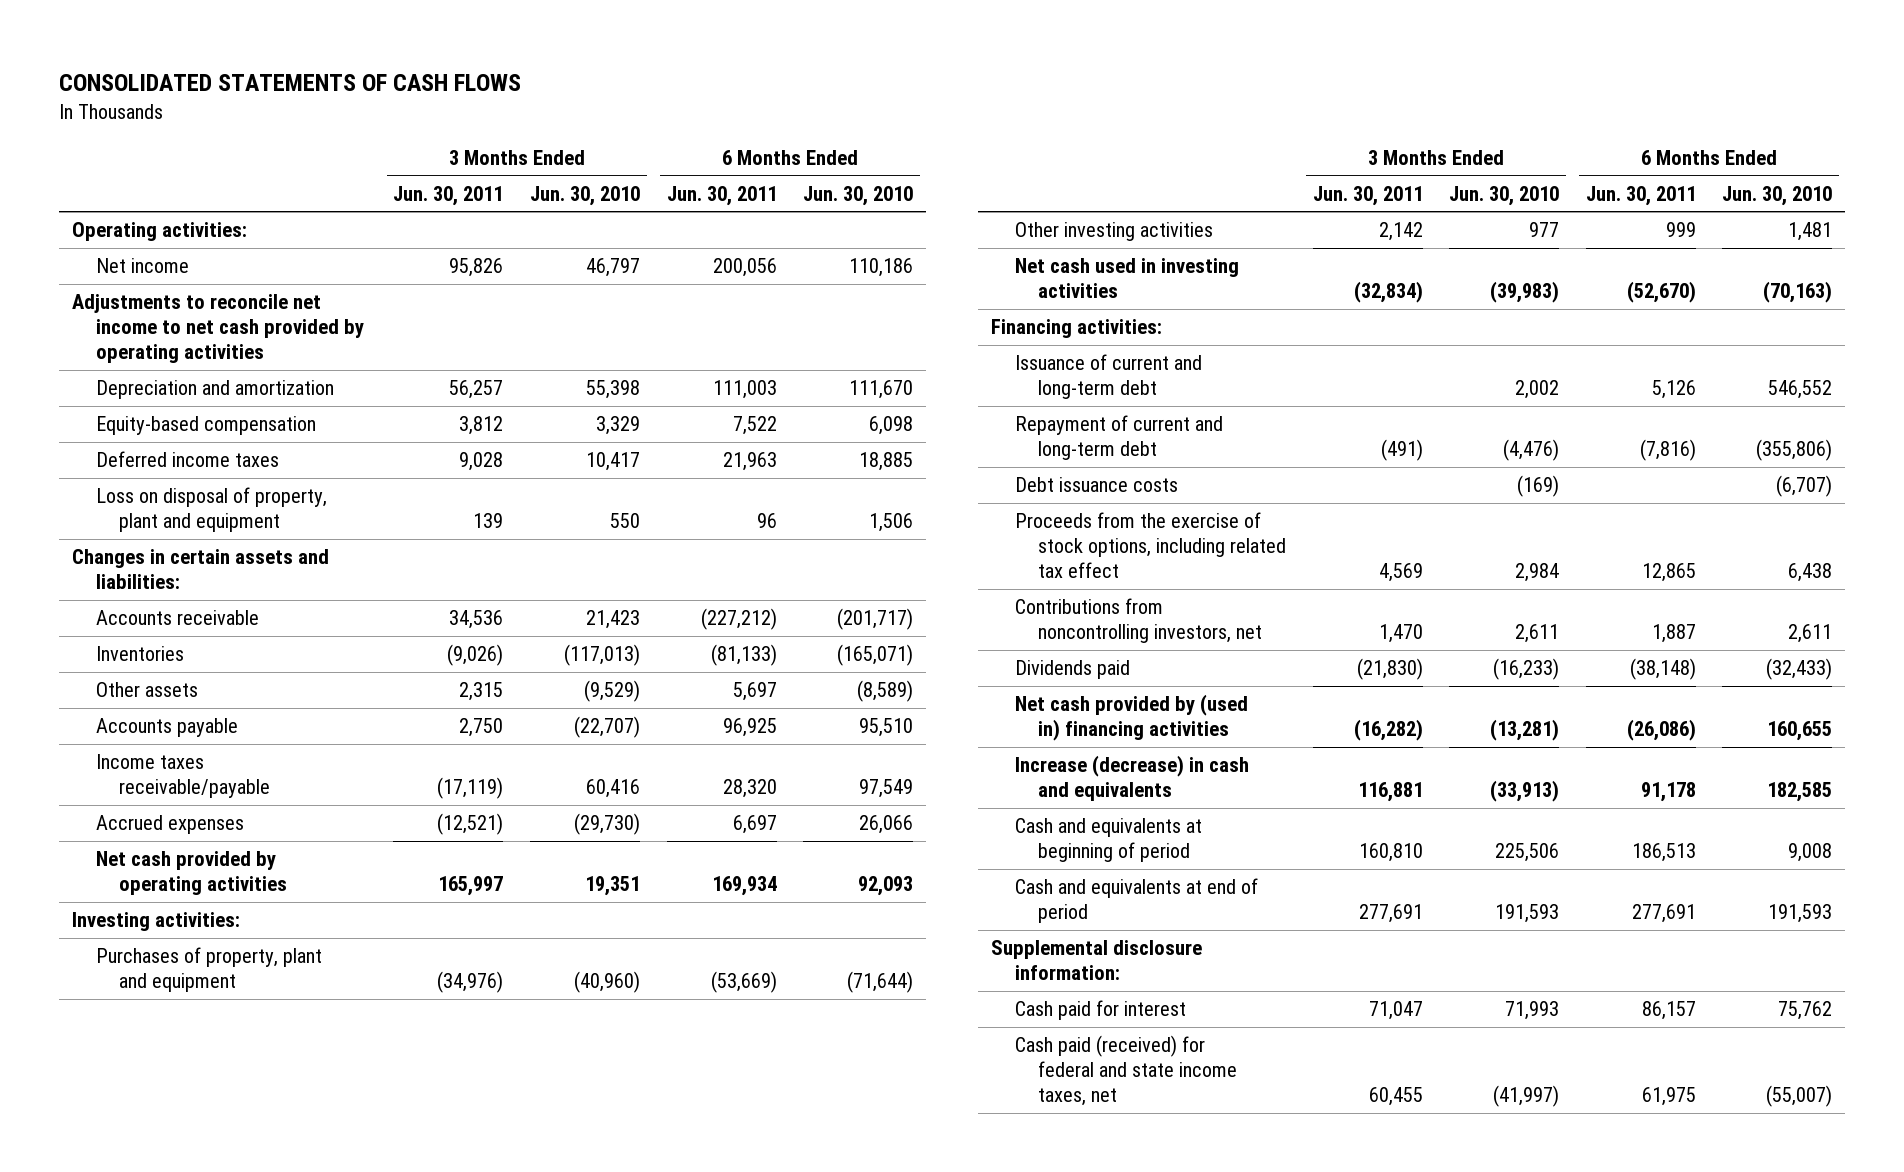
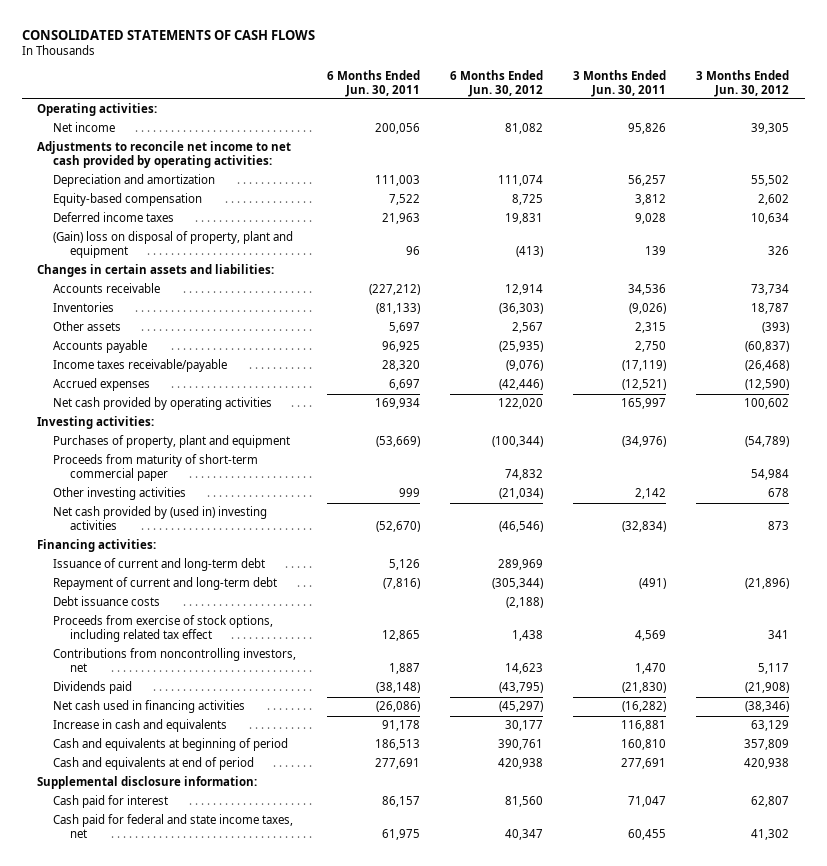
- | 3 Months Ended Jun. 30, 2011 | 3 Months Ended Jun. 30, 2010 | 6 Months Ended Jun. 30, 2011 | 6 Months Ended Jun. 30, 2010
+ | 6 Months Ended Jun. 30, 2011 | 6 Months Ended Jun. 30, 2012 | 3 Months Ended Jun. 30, 2011 | 3 Months Ended Jun. 30, 2012
- Adjustments to reconcile net income to net cash provided by operating activities
+ Adjustments to reconcile net income to net cash provided by operating activities:
- Loss on disposal of property, plant and equipment | 139 | 550 | 96 | 1,506
+ (Gain) loss on disposal of property, plant and equipment | 96 | (413) | 139 | 326
+ Proceeds from maturity of short-term commercial paper | | 74,832 | | 54,984
- Net cash used in investing activities | (32,834) | (39,983) | (52,670) | (70,163)
+ Net cash provided by (used in) investing activities | (52,670) | (46,546) | (32,834) | 873
- Proceeds from the exercise of stock options, including related tax effect | 4,569 | 2,984 | 12,865 | 6,438
+ Proceeds from exercise of stock options, including related tax effect | 12,865 | 1,438 | 4,569 | 341
- Net cash provided by (used in) financing activities | (16,282) | (13,281) | (26,086) | 160,655
- Increase (decrease) in cash and equivalents | 116,881 | (33,913) | 91,178 | 182,585
+ Net cash used in financing activities | (26,086) | (45,297) | (16,282) | (38,346)
+ Increase in cash and equivalents | 91,178 | 30,177 | 116,881 | 63,129
- Cash paid (received) for federal and state income taxes, net | 60,455 | (41,997) | 61,975 | (55,007)
+ Cash paid for federal and state income taxes, net | 61,975 | 40,347 | 60,455 | 41,302

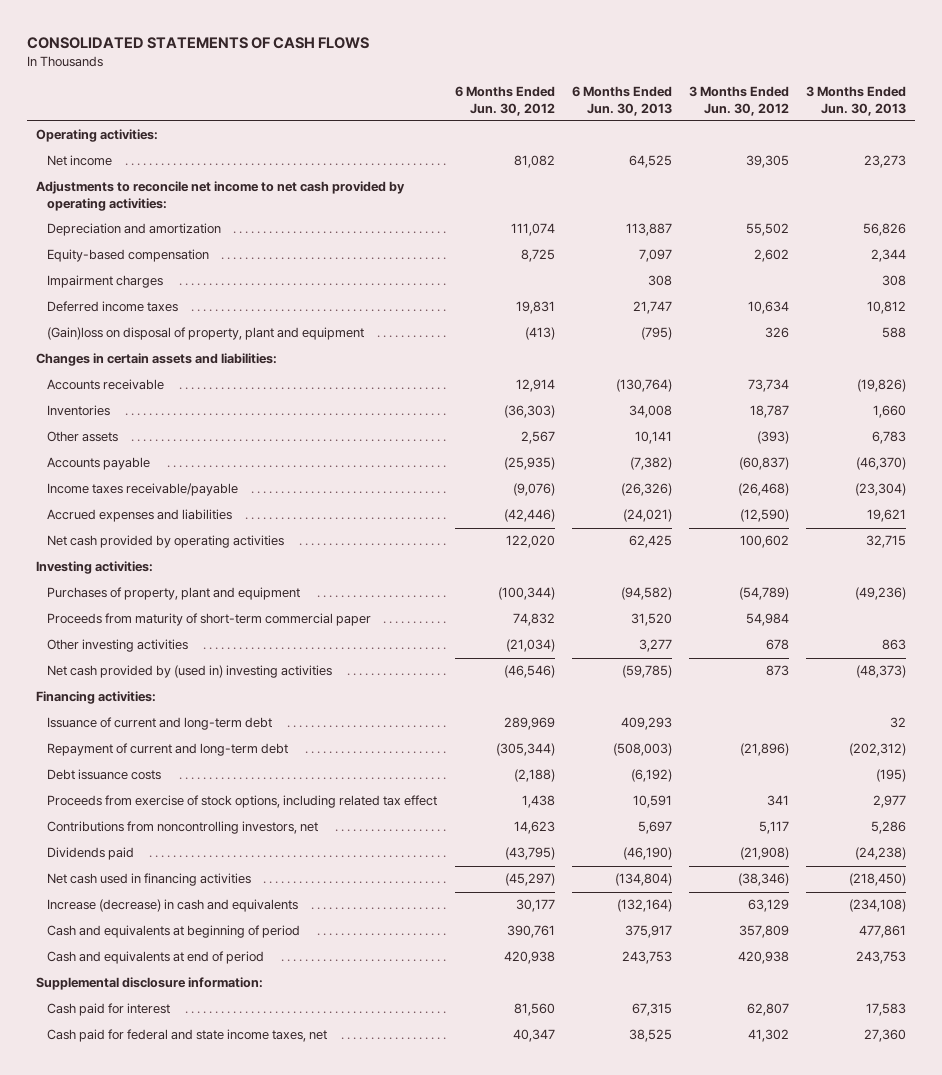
- | 6 Months Ended Jun. 30, 2011 | 6 Months Ended Jun. 30, 2012 | 3 Months Ended Jun. 30, 2011 | 3 Months Ended Jun. 30, 2012
+ | 6 Months Ended Jun. 30, 2012 | 6 Months Ended Jun. 30, 2013 | 3 Months Ended Jun. 30, 2012 | 3 Months Ended Jun. 30, 2013
+ Impairment charges | | 308 | | 308
- (Gain) loss on disposal of property, plant and equipment | 96 | (413) | 139 | 326
+ (Gain)loss on disposal of property, plant and equipment | (413) | (795) | 326 | 588
- Accrued expenses | 6,697 | (42,446) | (12,521) | (12,590)
+ Accrued expenses and liabilities | (42,446) | (24,021) | (12,590) | 19,621
- Increase in cash and equivalents | 91,178 | 30,177 | 116,881 | 63,129
+ Increase (decrease) in cash and equivalents | 30,177 | (132,164) | 63,129 | (234,108)

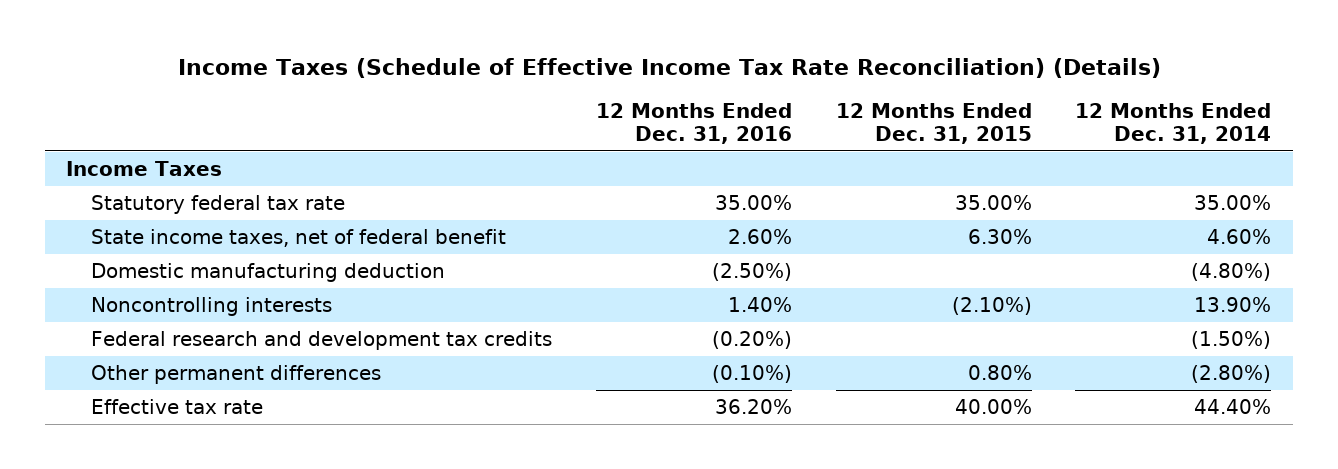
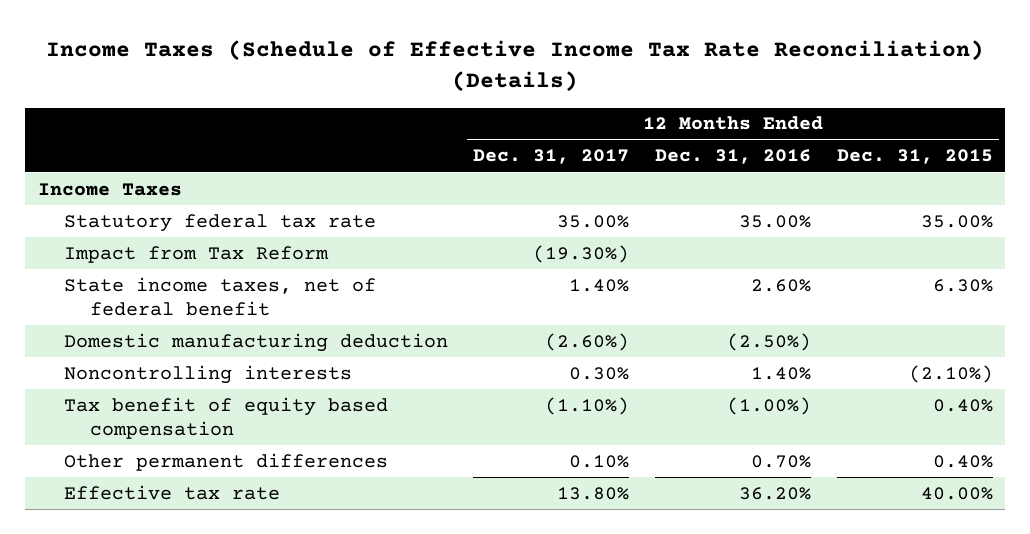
- | 12 Months Ended Dec. 31, 2016 | 12 Months Ended Dec. 31, 2015 | 12 Months Ended Dec. 31, 2014
+ | 12 Months Ended Dec. 31, 2017 | 12 Months Ended Dec. 31, 2016 | 12 Months Ended Dec. 31, 2015
+ Impact from Tax Reform | (19.30%) | |
- Federal research and development tax credits | (0.20%) | | (1.50%)
- Other permanent differences | (0.10%) | 0.80% | (2.80%)
+ Tax benefit of equity based compensation | (1.10%) | (1.00%) | 0.40%
+ Other permanent differences | 0.10% | 0.70% | 0.40%

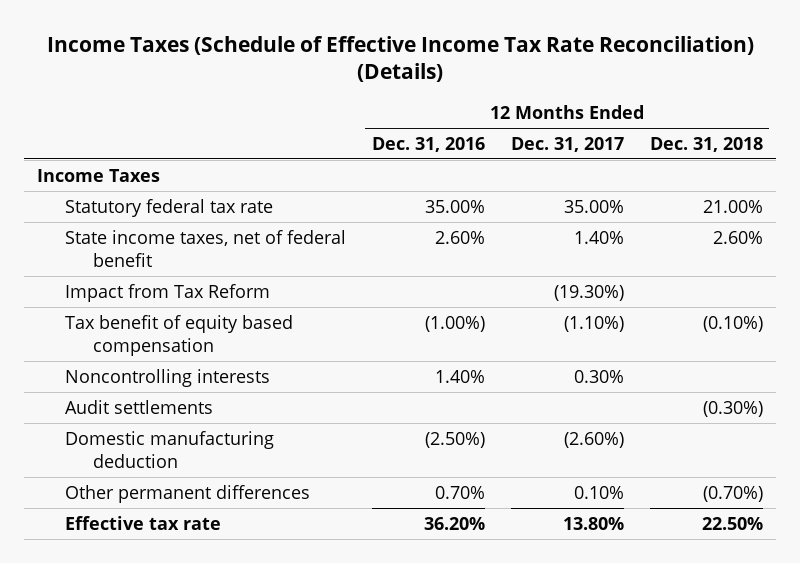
- | 12 Months Ended Dec. 31, 2017 | 12 Months Ended Dec. 31, 2016 | 12 Months Ended Dec. 31, 2015
+ | 12 Months Ended Dec. 31, 2016 | 12 Months Ended Dec. 31, 2017 | 12 Months Ended Dec. 31, 2018
moved down: Impact from Tax Reform | | (19.30%) |
moved down: Noncontrolling interests | 1.40% | 0.30% |
+ Audit settlements | | | (0.30%)
moved down: Domestic manufacturing deduction | (2.50%) | (2.60%) |

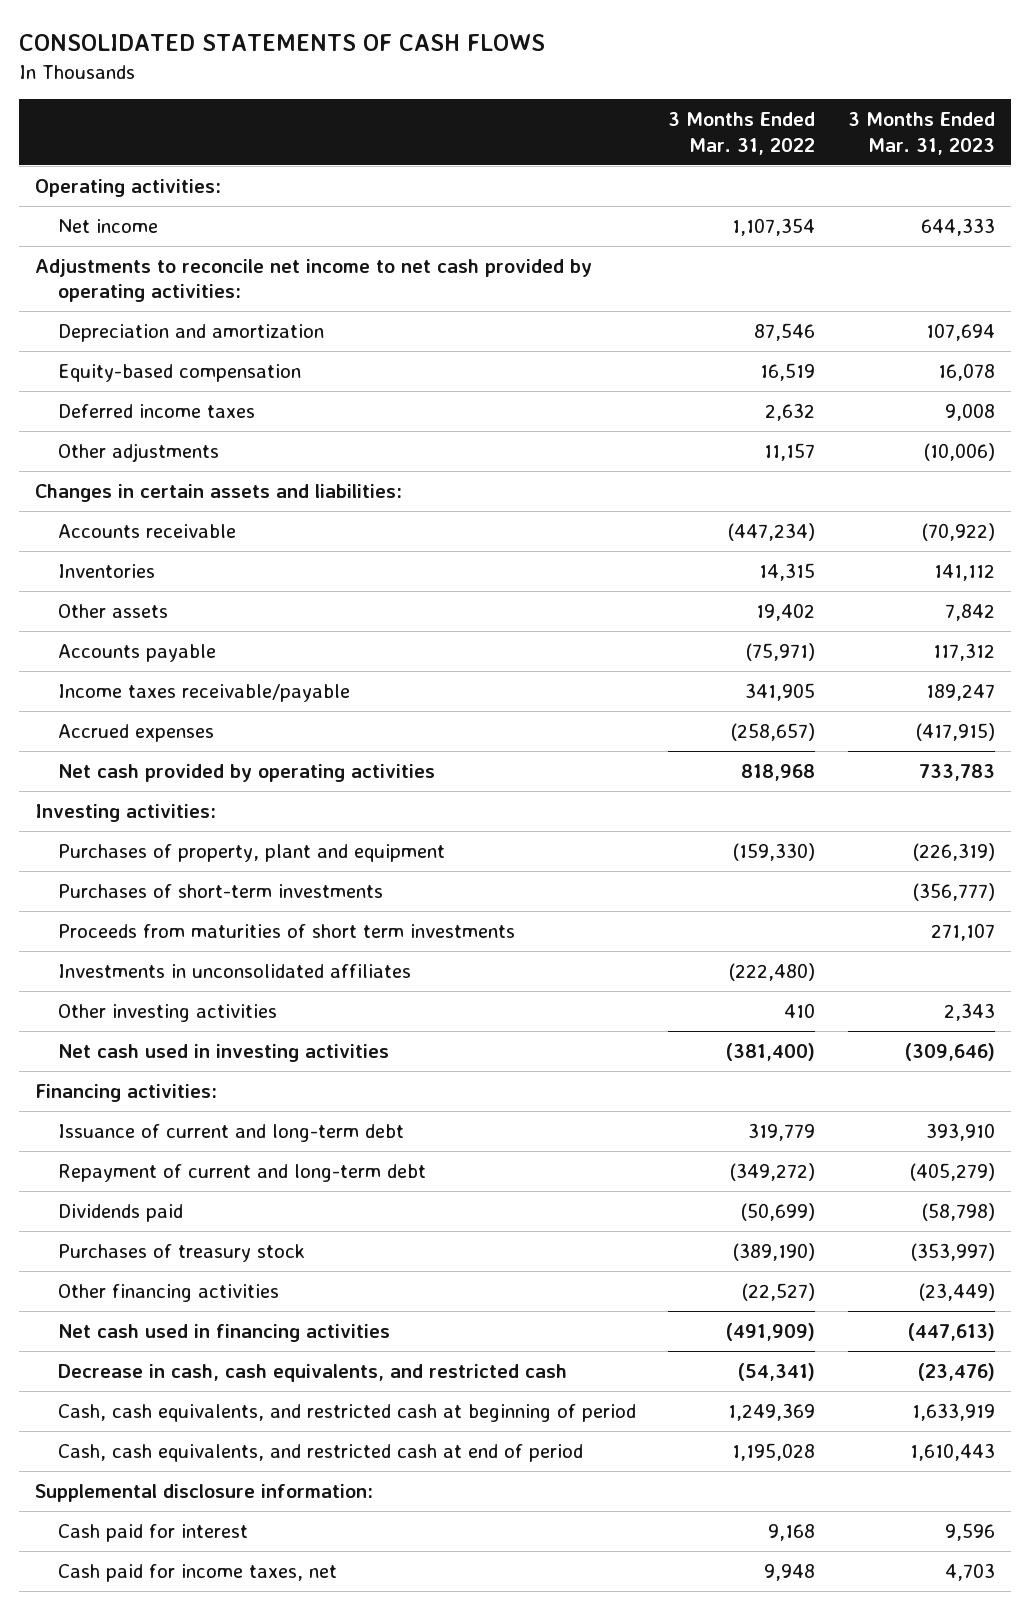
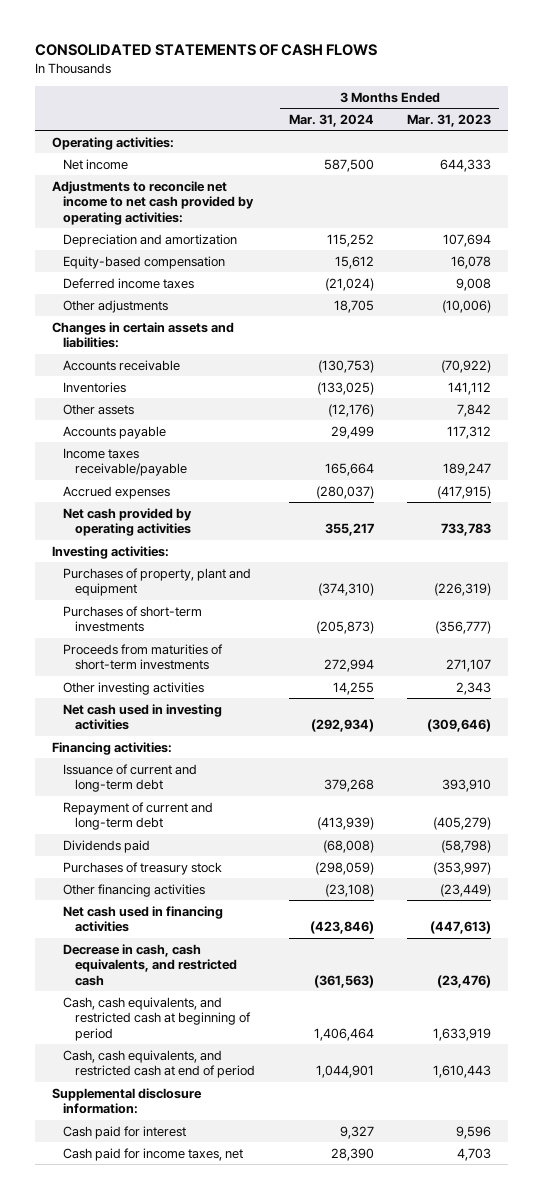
- | 3 Months Ended Mar. 31, 2022 | 3 Months Ended Mar. 31, 2023
+ | 3 Months Ended Mar. 31, 2024 | 3 Months Ended Mar. 31, 2023
- Proceeds from maturities of short term investments | | 271,107
- Investments in unconsolidated affiliates | (222,480) |
+ Proceeds from maturities of short-term investments | 272,994 | 271,107

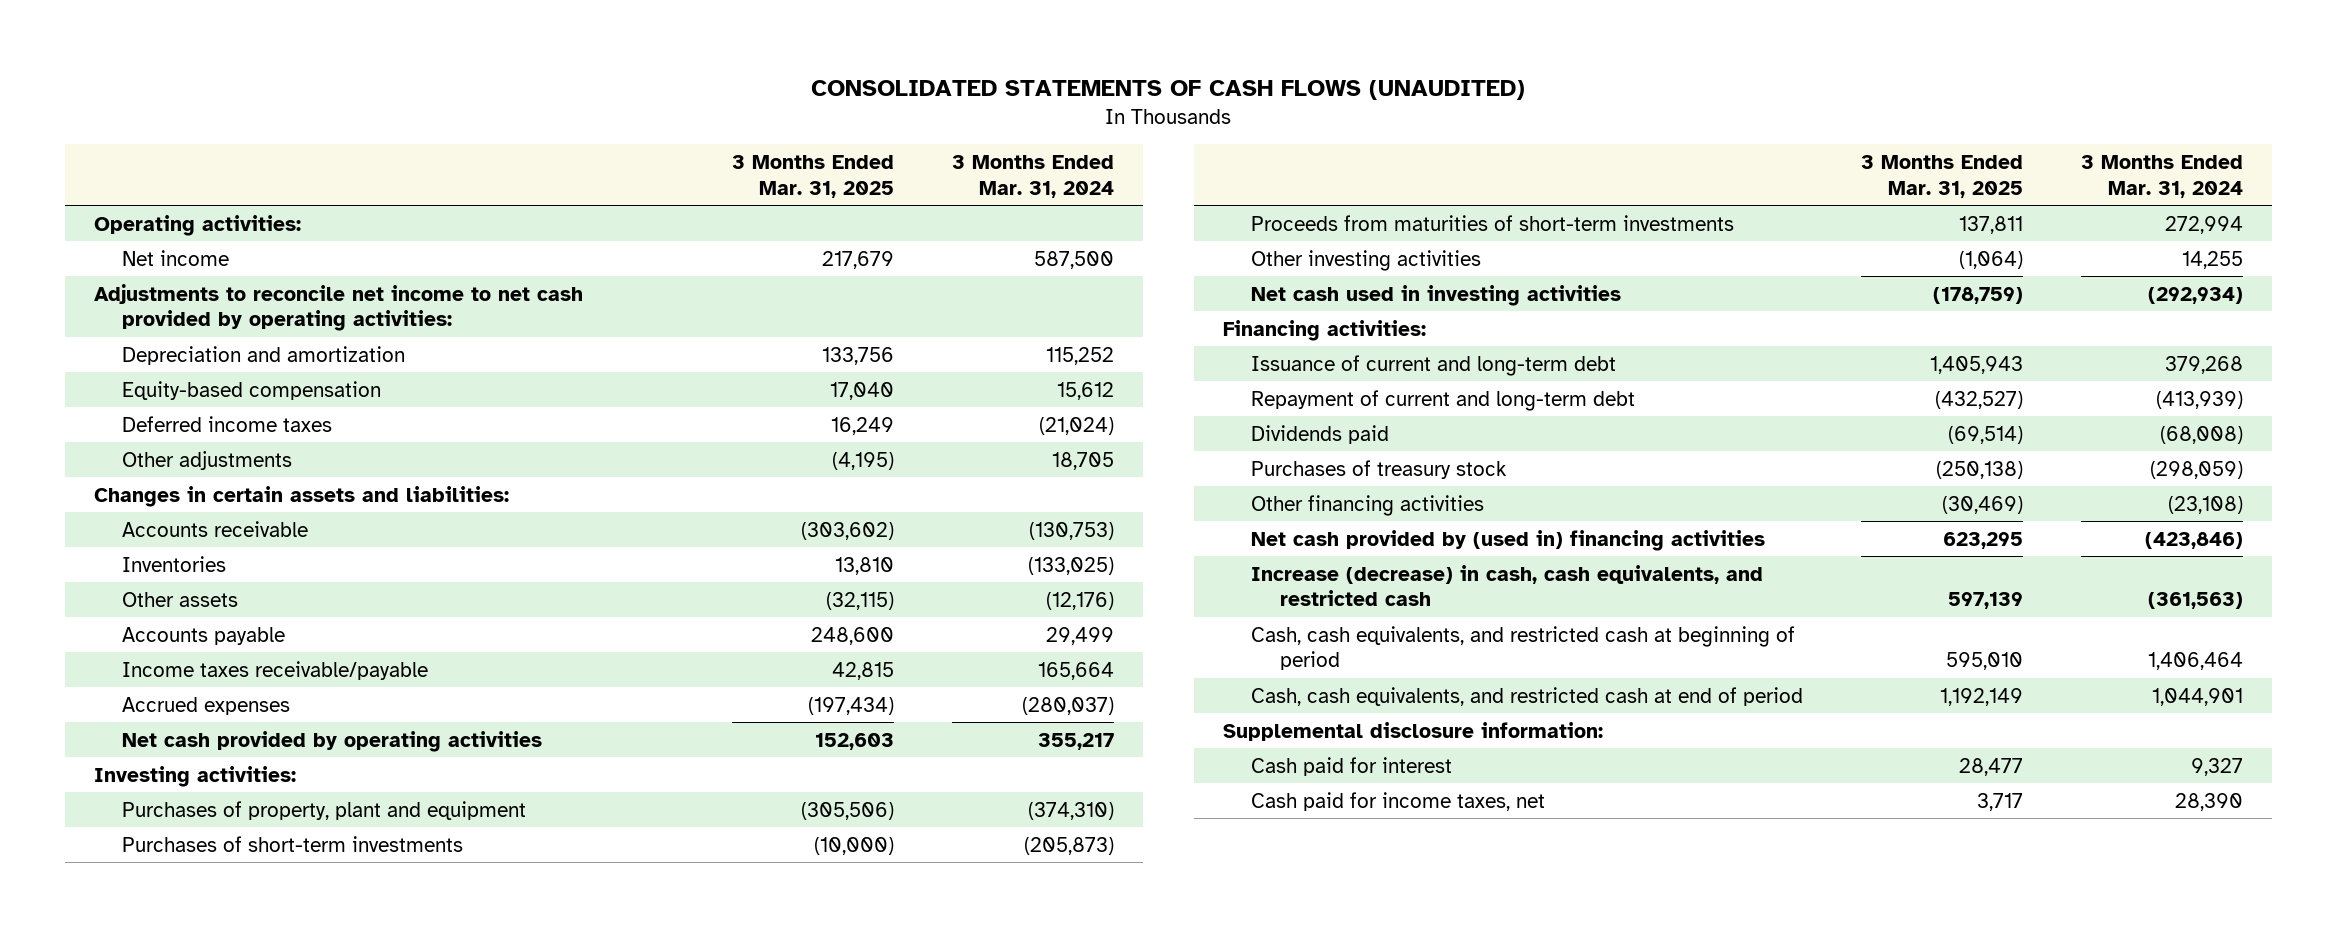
- CONSOLIDATED STATEMENTS OF CASH FLOWS
+ CONSOLIDATED STATEMENTS OF CASH FLOWS (UNAUDITED)
- | 3 Months Ended Mar. 31, 2024 | 3 Months Ended Mar. 31, 2023
+ | 3 Months Ended Mar. 31, 2025 | 3 Months Ended Mar. 31, 2024
- Net cash used in financing activities | (423,846) | (447,613)
- Decrease in cash, cash equivalents, and restricted cash | (361,563) | (23,476)
+ Net cash provided by (used in) financing activities | 623,295 | (423,846)
+ Increase (decrease) in cash, cash equivalents, and restricted cash | 597,139 | (361,563)

